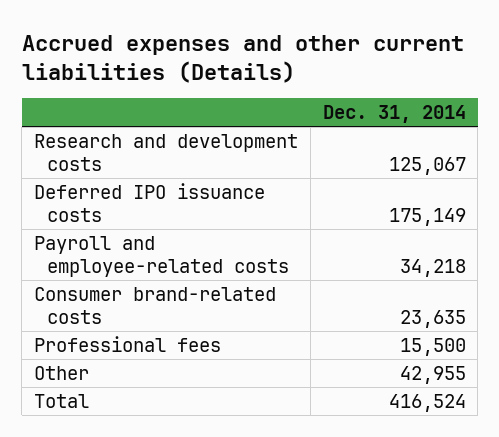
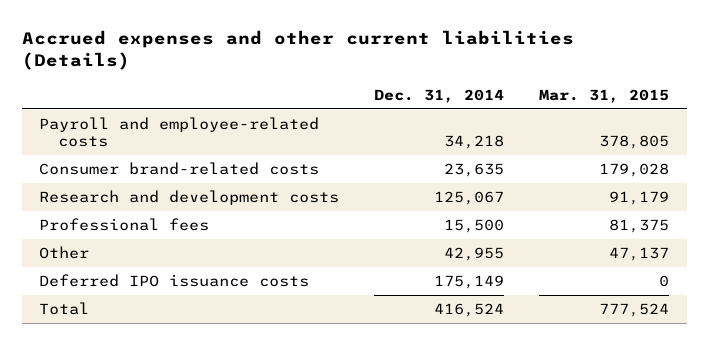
- | Dec. 31, 2014
+ | Dec. 31, 2014 | Mar. 31, 2015
moved down: Research and development costs | 125,067 | 91,179
moved down: Deferred IPO issuance costs | 175,149 | 0

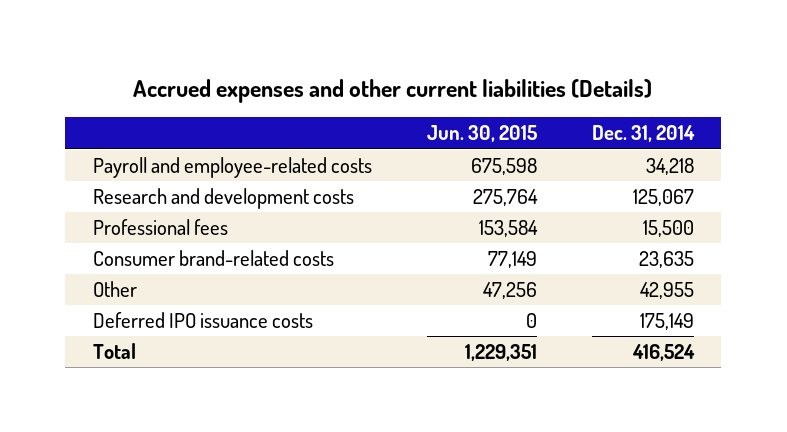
- | Dec. 31, 2014 | Mar. 31, 2015
+ | Jun. 30, 2015 | Dec. 31, 2014
moved down: Consumer brand-related costs | 77,149 | 23,635

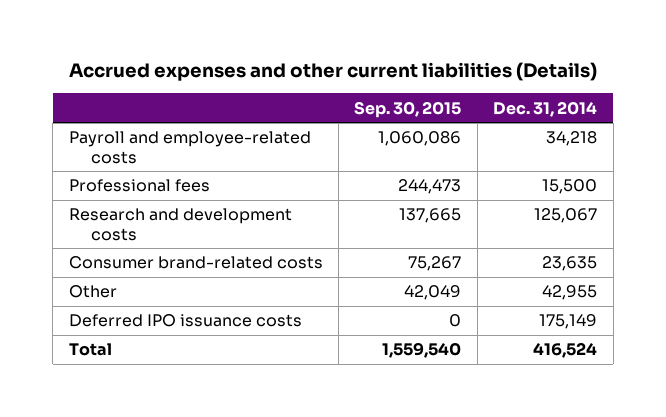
- | Jun. 30, 2015 | Dec. 31, 2014
+ | Sep. 30, 2015 | Dec. 31, 2014
moved down: Research and development costs | 137,665 | 125,067

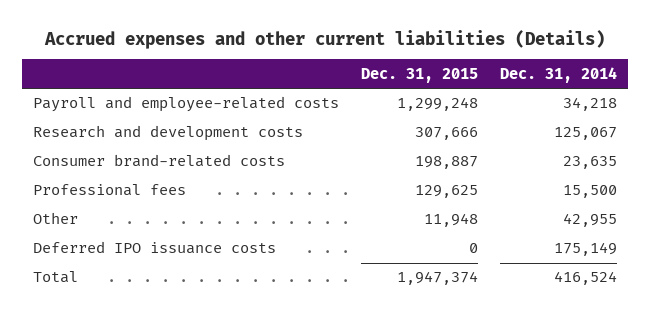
- | Sep. 30, 2015 | Dec. 31, 2014
+ | Dec. 31, 2015 | Dec. 31, 2014
moved down: Professional fees | 129,625 | 15,500

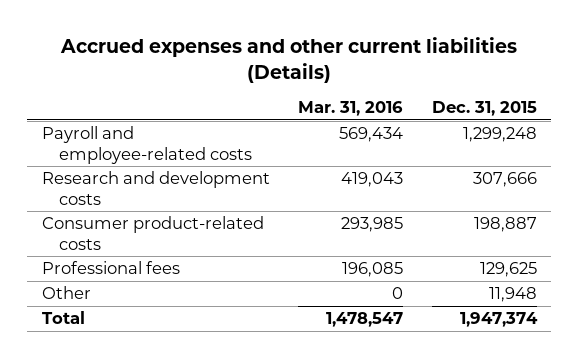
- | Dec. 31, 2015 | Dec. 31, 2014
+ | Mar. 31, 2016 | Dec. 31, 2015
- Consumer brand-related costs | 198,887 | 23,635
+ Consumer product-related costs | 293,985 | 198,887
- Deferred IPO issuance costs | 0 | 175,149

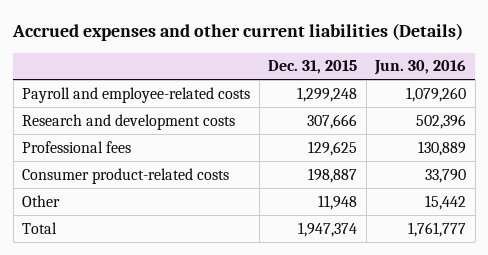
- | Mar. 31, 2016 | Dec. 31, 2015
+ | Dec. 31, 2015 | Jun. 30, 2016
moved down: Consumer product-related costs | 198,887 | 33,790

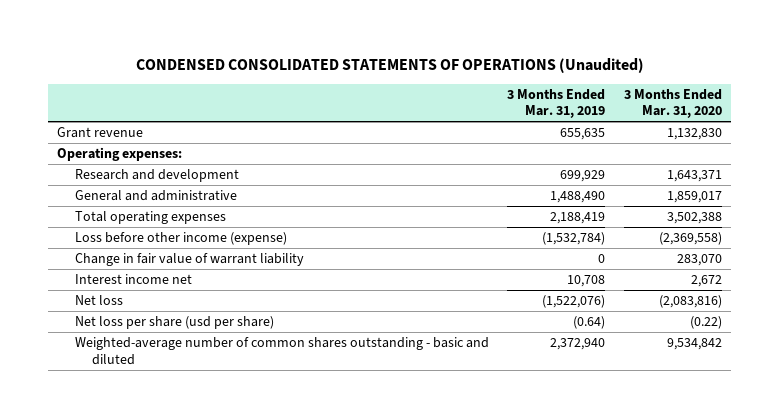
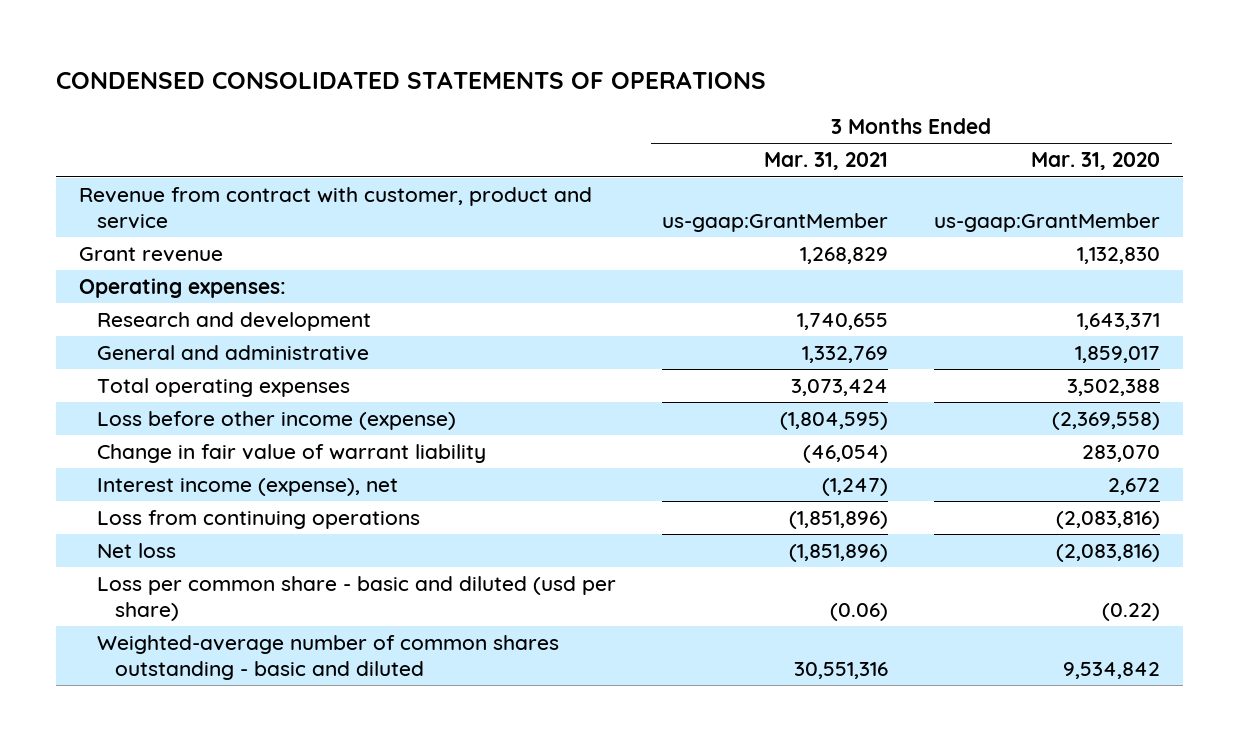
- CONDENSED CONSOLIDATED STATEMENTS OF OPERATIONS (Unaudited)
+ CONDENSED CONSOLIDATED STATEMENTS OF OPERATIONS
- | 3 Months Ended Mar. 31, 2019 | 3 Months Ended Mar. 31, 2020
+ | 3 Months Ended Mar. 31, 2021 | 3 Months Ended Mar. 31, 2020
+ Revenue from contract with customer, product and service | us-gaap:GrantMember | us-gaap:GrantMember
- Interest income net | 10,708 | 2,672
+ Interest income (expense), net | (1,247) | 2,672
+ Loss from continuing operations | (1,851,896) | (2,083,816)
- Net loss per share (usd per share) | (0.64) | (0.22)
+ Loss per common share - basic and diluted (usd per share) | (0.06) | (0.22)

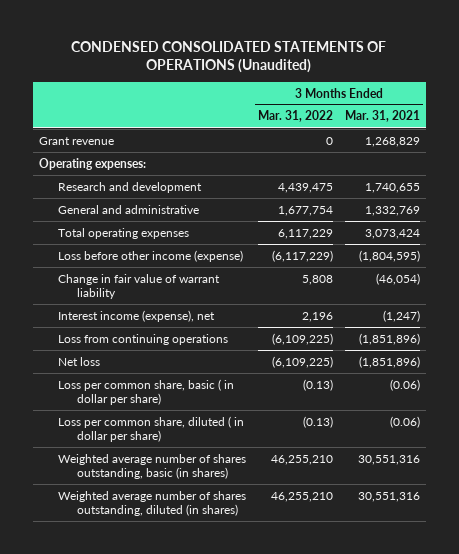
- CONDENSED CONSOLIDATED STATEMENTS OF OPERATIONS
+ CONDENSED CONSOLIDATED STATEMENTS OF OPERATIONS (Unaudited)
- | 3 Months Ended Mar. 31, 2021 | 3 Months Ended Mar. 31, 2020
+ | 3 Months Ended Mar. 31, 2022 | 3 Months Ended Mar. 31, 2021
- Revenue from contract with customer, product and service | us-gaap:GrantMember | us-gaap:GrantMember
- Loss per common share - basic and diluted (usd per share) | (0.06) | (0.22)
- Weighted-average number of common shares outstanding - basic and diluted | 30,551,316 | 9,534,842
+ Loss per common share, basic ( in dollar per share) | (0.13) | (0.06)
+ Loss per common share, diluted ( in dollar per share) | (0.13) | (0.06)
+ Weighted average number of shares outstanding, basic (in shares) | 46,255,210 | 30,551,316
+ Weighted average number of shares outstanding, diluted (in shares) | 46,255,210 | 30,551,316

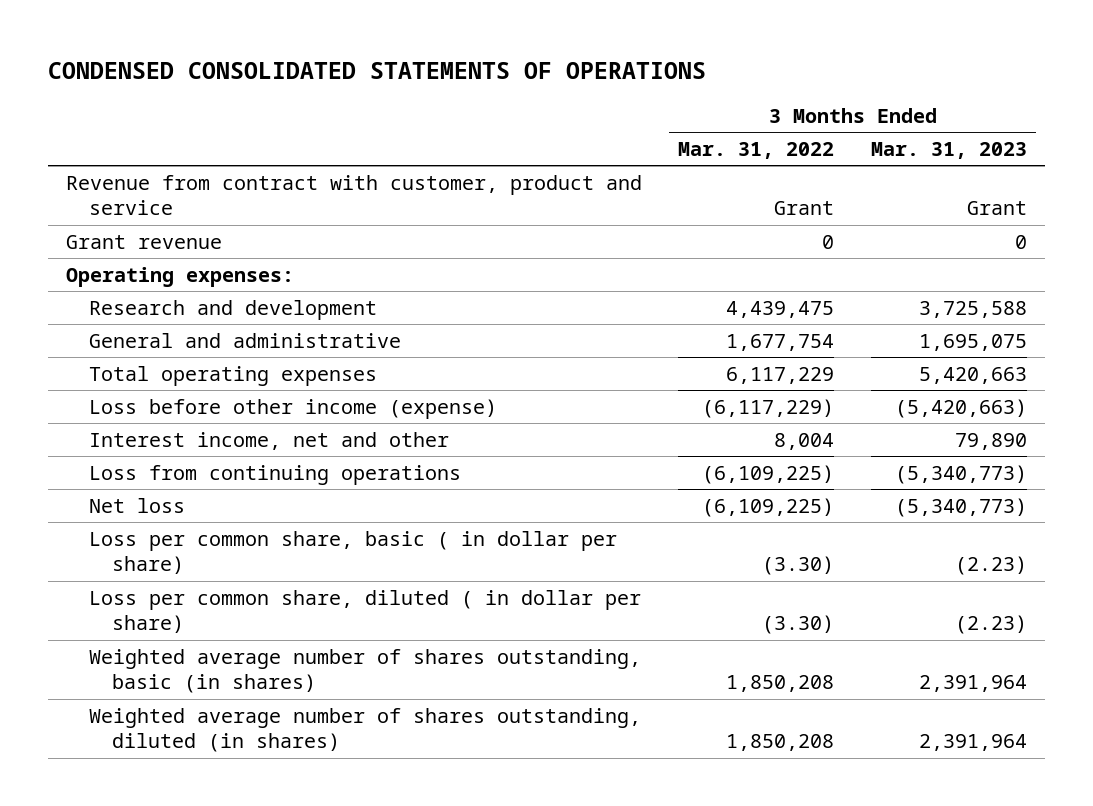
- CONDENSED CONSOLIDATED STATEMENTS OF OPERATIONS (Unaudited)
+ CONDENSED CONSOLIDATED STATEMENTS OF OPERATIONS
- | 3 Months Ended Mar. 31, 2022 | 3 Months Ended Mar. 31, 2021
+ | 3 Months Ended Mar. 31, 2022 | 3 Months Ended Mar. 31, 2023
+ Revenue from contract with customer, product and service | Grant | Grant
- Change in fair value of warrant liability | 5,808 | (46,054)
- Interest income (expense), net | 2,196 | (1,247)
+ Interest income, net and other | 8,004 | 79,890
- Loss per common share, basic ( in dollar per share) | (0.13) | (0.06)
- Loss per common share, diluted ( in dollar per share) | (0.13) | (0.06)
- Weighted average number of shares outstanding, basic (in shares) | 46,255,210 | 30,551,316
- Weighted average number of shares outstanding, diluted (in shares) | 46,255,210 | 30,551,316
+ Loss per common share, basic ( in dollar per share) | (3.30) | (2.23)
+ Loss per common share, diluted ( in dollar per share) | (3.30) | (2.23)
+ Weighted average number of shares outstanding, basic (in shares) | 1,850,208 | 2,391,964
+ Weighted average number of shares outstanding, diluted (in shares) | 1,850,208 | 2,391,964

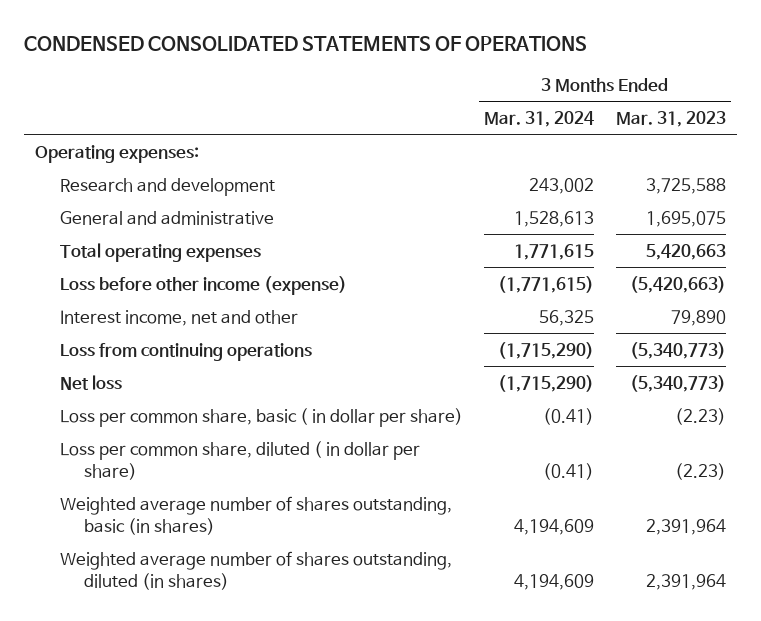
- | 3 Months Ended Mar. 31, 2022 | 3 Months Ended Mar. 31, 2023
+ | 3 Months Ended Mar. 31, 2024 | 3 Months Ended Mar. 31, 2023
- Revenue from contract with customer, product and service | Grant | Grant
- Grant revenue | 0 | 0

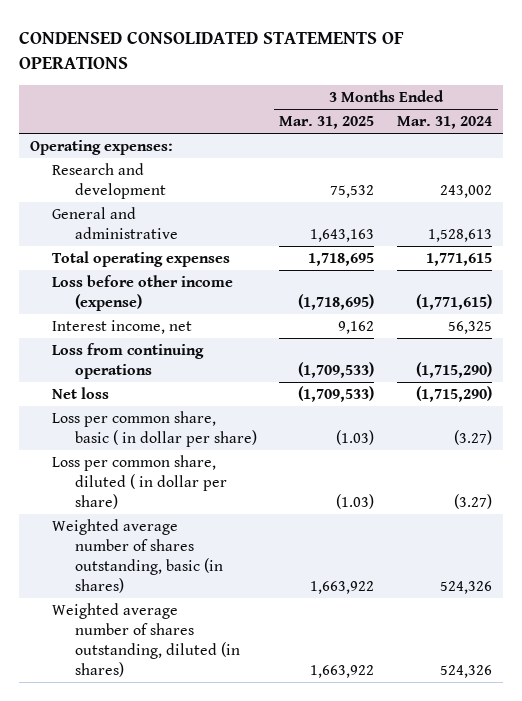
- | 3 Months Ended Mar. 31, 2024 | 3 Months Ended Mar. 31, 2023
+ | 3 Months Ended Mar. 31, 2025 | 3 Months Ended Mar. 31, 2024
- Interest income, net and other | 56,325 | 79,890
+ Interest income, net | 9,162 | 56,325
- Loss per common share, basic ( in dollar per share) | (0.41) | (2.23)
- Loss per common share, diluted ( in dollar per share) | (0.41) | (2.23)
- Weighted average number of shares outstanding, basic (in shares) | 4,194,609 | 2,391,964
- Weighted average number of shares outstanding, diluted (in shares) | 4,194,609 | 2,391,964
+ Loss per common share, basic ( in dollar per share) | (1.03) | (3.27)
+ Loss per common share, diluted ( in dollar per share) | (1.03) | (3.27)
+ Weighted average number of shares outstanding, basic (in shares) | 1,663,922 | 524,326
+ Weighted average number of shares outstanding, diluted (in shares) | 1,663,922 | 524,326

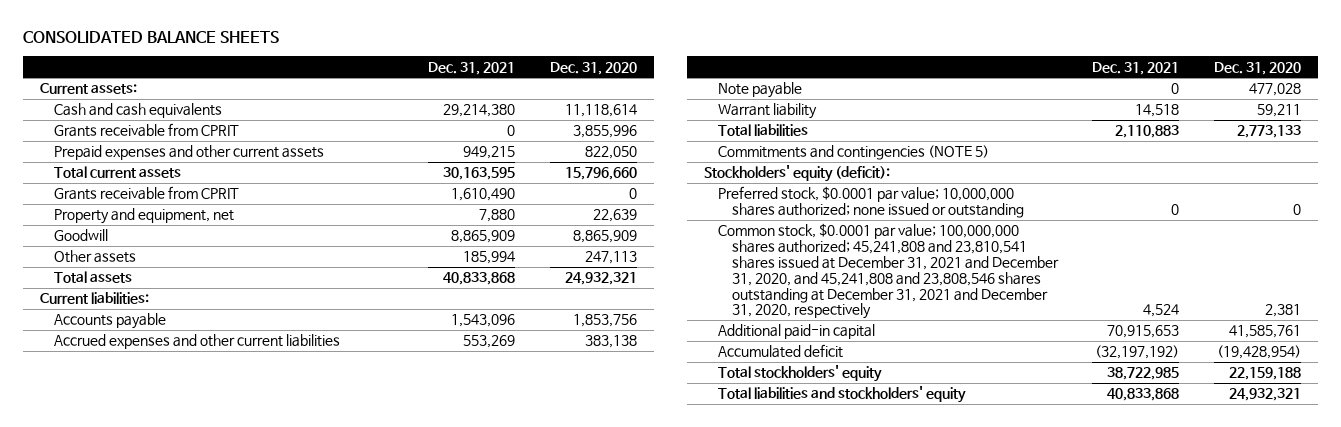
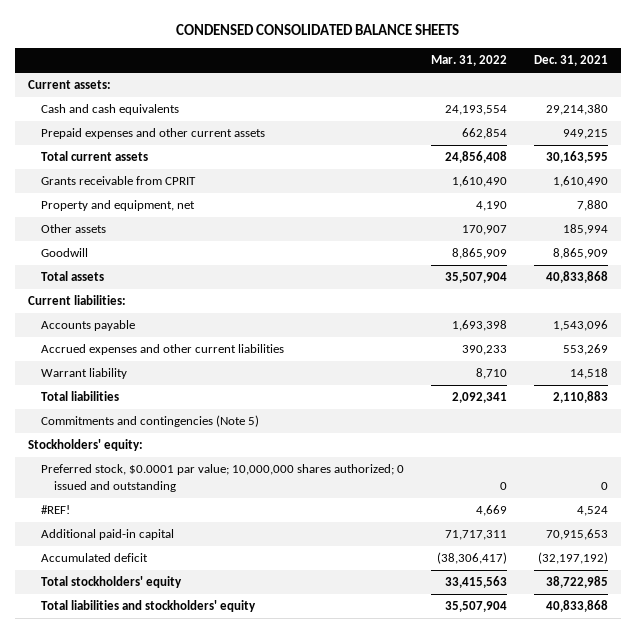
- CONSOLIDATED BALANCE SHEETS
+ CONDENSED CONSOLIDATED BALANCE SHEETS
- | Dec. 31, 2021 | Dec. 31, 2020
+ | Mar. 31, 2022 | Dec. 31, 2021
- Grants receivable from CPRIT | 0 | 3,855,996
moved down: Goodwill | 8,865,909 | 8,865,909
- Note payable | 0 | 477,028
- Commitments and contingencies (NOTE 5)
- Stockholders' equity (deficit):
- Preferred stock, $0.0001 par value; 10,000,000 shares authorized; none issued or outstanding | 0 | 0
- Common stock, $0.0001 par value; 100,000,000 shares authorized; 45,241,808 and 23,810,541 shares issued at December 31, 2021 and December 31, 2020, and 45,241,808 and 23,808,546 shares outstanding at December 31, 2021 and December 31, 2020, respectively | 4,524 | 2,381
+ Commitments and contingencies (Note 5)
+ Stockholders' equity:
+ Preferred stock, $0.0001 par value; 10,000,000 shares authorized; 0 issued and outstanding | 0 | 0
+ #REF! | 4,669 | 4,524

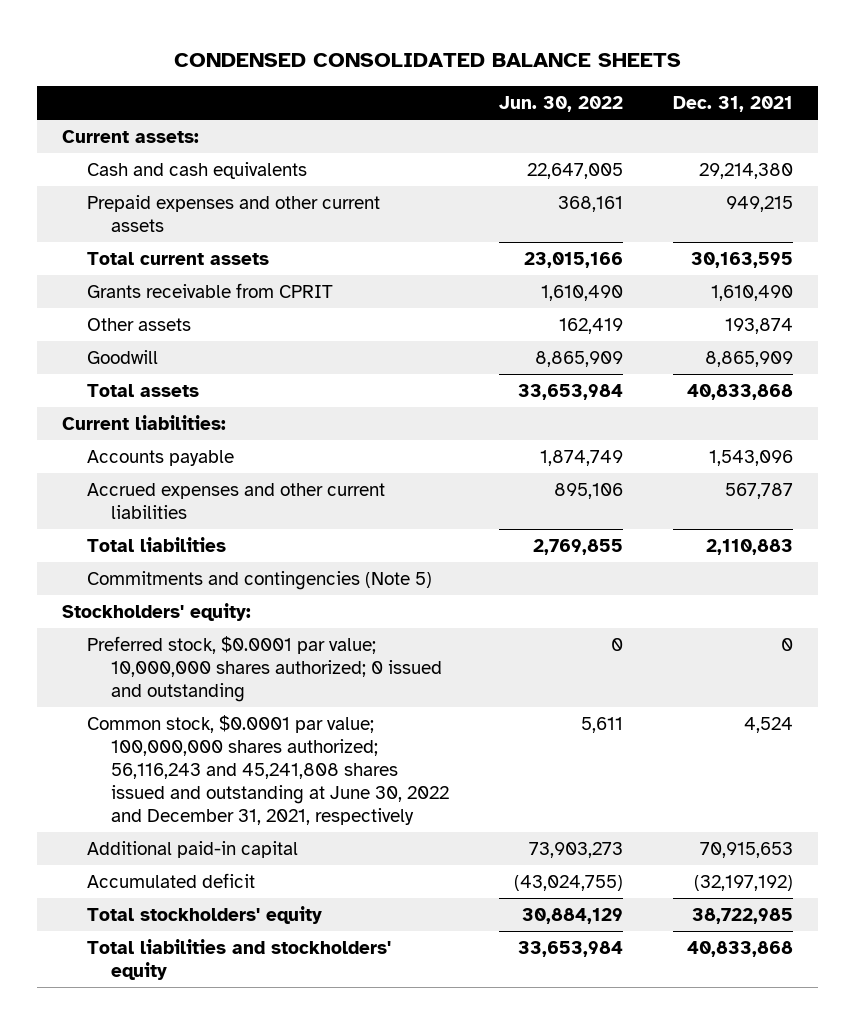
- | Mar. 31, 2022 | Dec. 31, 2021
+ | Jun. 30, 2022 | Dec. 31, 2021
- Property and equipment, net | 4,190 | 7,880
- Other assets | 170,907 | 185,994
+ Other assets | 162,419 | 193,874
- Accrued expenses and other current liabilities | 390,233 | 553,269
- Warrant liability | 8,710 | 14,518
+ Accrued expenses and other current liabilities | 895,106 | 567,787
- #REF! | 4,669 | 4,524
+ Common stock, $0.0001 par value; 100,000,000 shares authorized; 56,116,243 and 45,241,808 shares issued and outstanding at June 30, 2022 and December 31, 2021, respectively | 5,611 | 4,524

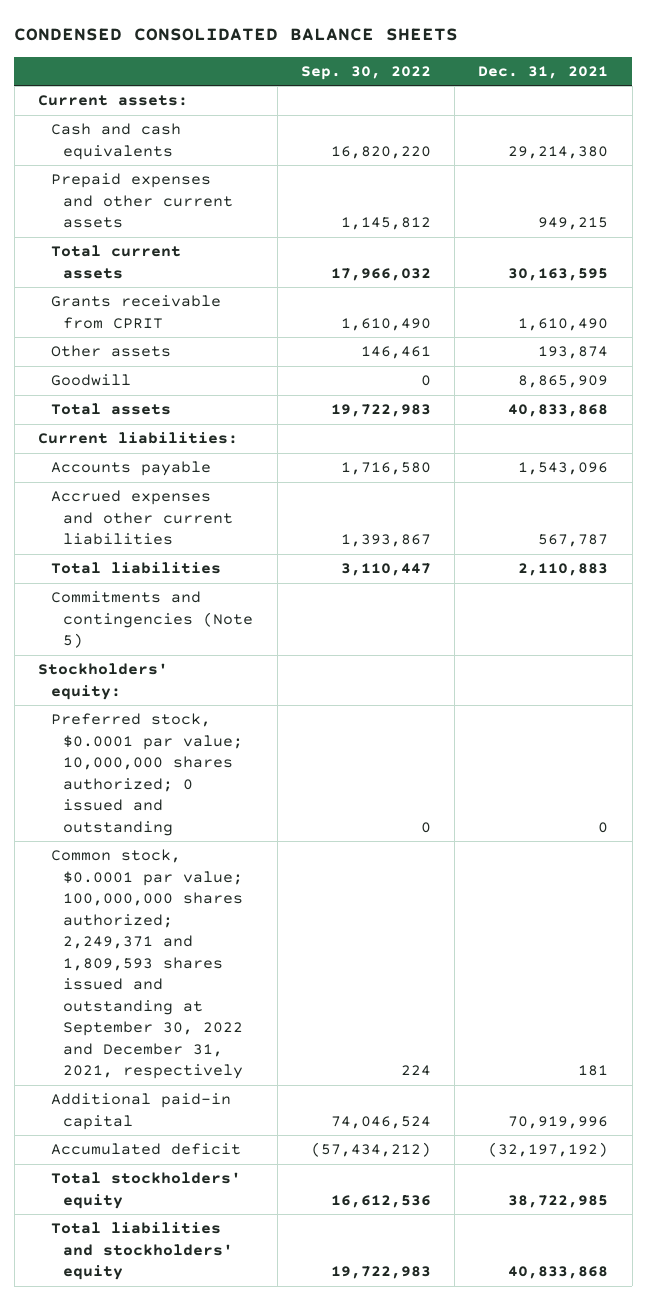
- | Jun. 30, 2022 | Dec. 31, 2021
+ | Sep. 30, 2022 | Dec. 31, 2021
- Common stock, $0.0001 par value; 100,000,000 shares authorized; 56,116,243 and 45,241,808 shares issued and outstanding at June 30, 2022 and December 31, 2021, respectively | 5,611 | 4,524
- Additional paid-in capital | 73,903,273 | 70,915,653
+ Common stock, $0.0001 par value; 100,000,000 shares authorized; 2,249,371 and 1,809,593 shares issued and outstanding at September 30, 2022 and December 31, 2021, respectively | 224 | 181
+ Additional paid-in capital | 74,046,524 | 70,919,996

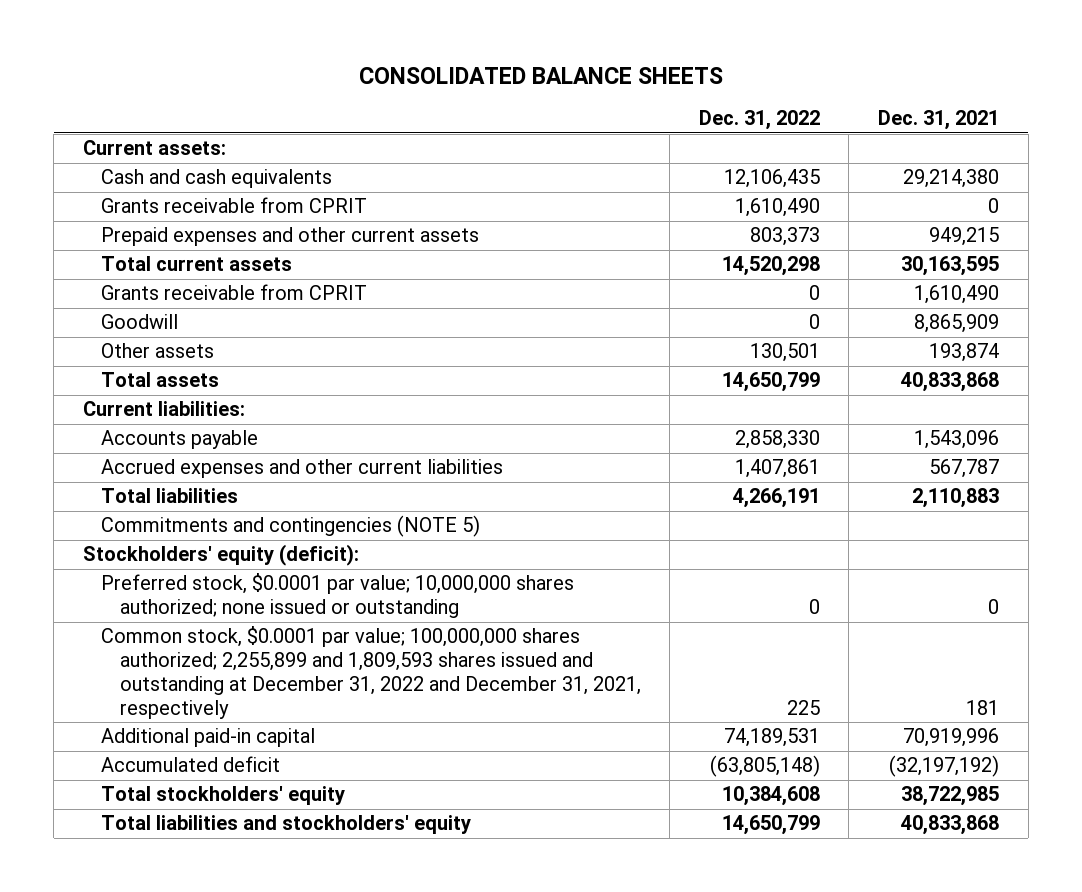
- CONDENSED CONSOLIDATED BALANCE SHEETS
+ CONSOLIDATED BALANCE SHEETS
- | Sep. 30, 2022 | Dec. 31, 2021
+ | Dec. 31, 2022 | Dec. 31, 2021
+ Grants receivable from CPRIT | 1,610,490 | 0
moved down: Other assets | 130,501 | 193,874
- Commitments and contingencies (Note 5)
- Stockholders' equity:
- Preferred stock, $0.0001 par value; 10,000,000 shares authorized; 0 issued and outstanding | 0 | 0
- Common stock, $0.0001 par value; 100,000,000 shares authorized; 2,249,371 and 1,809,593 shares issued and outstanding at September 30, 2022 and December 31, 2021, respectively | 224 | 181
+ Commitments and contingencies (NOTE 5)
+ Stockholders' equity (deficit):
+ Preferred stock, $0.0001 par value; 10,000,000 shares authorized; none issued or outstanding | 0 | 0
+ Common stock, $0.0001 par value; 100,000,000 shares authorized; 2,255,899 and 1,809,593 shares issued and outstanding at December 31, 2022 and December 31, 2021, respectively | 225 | 181

